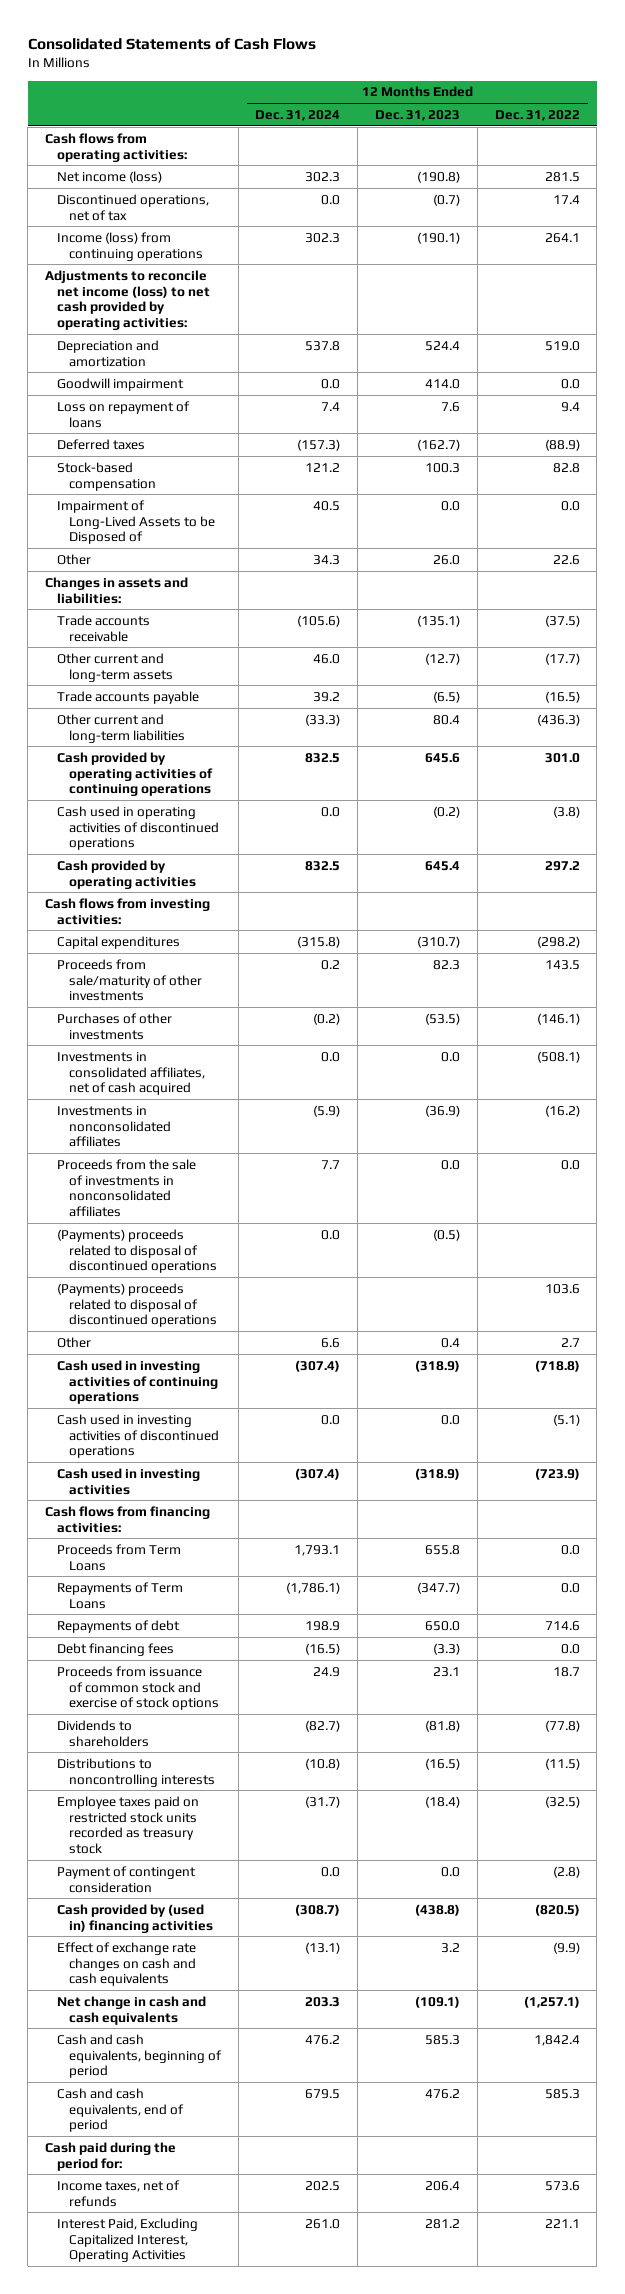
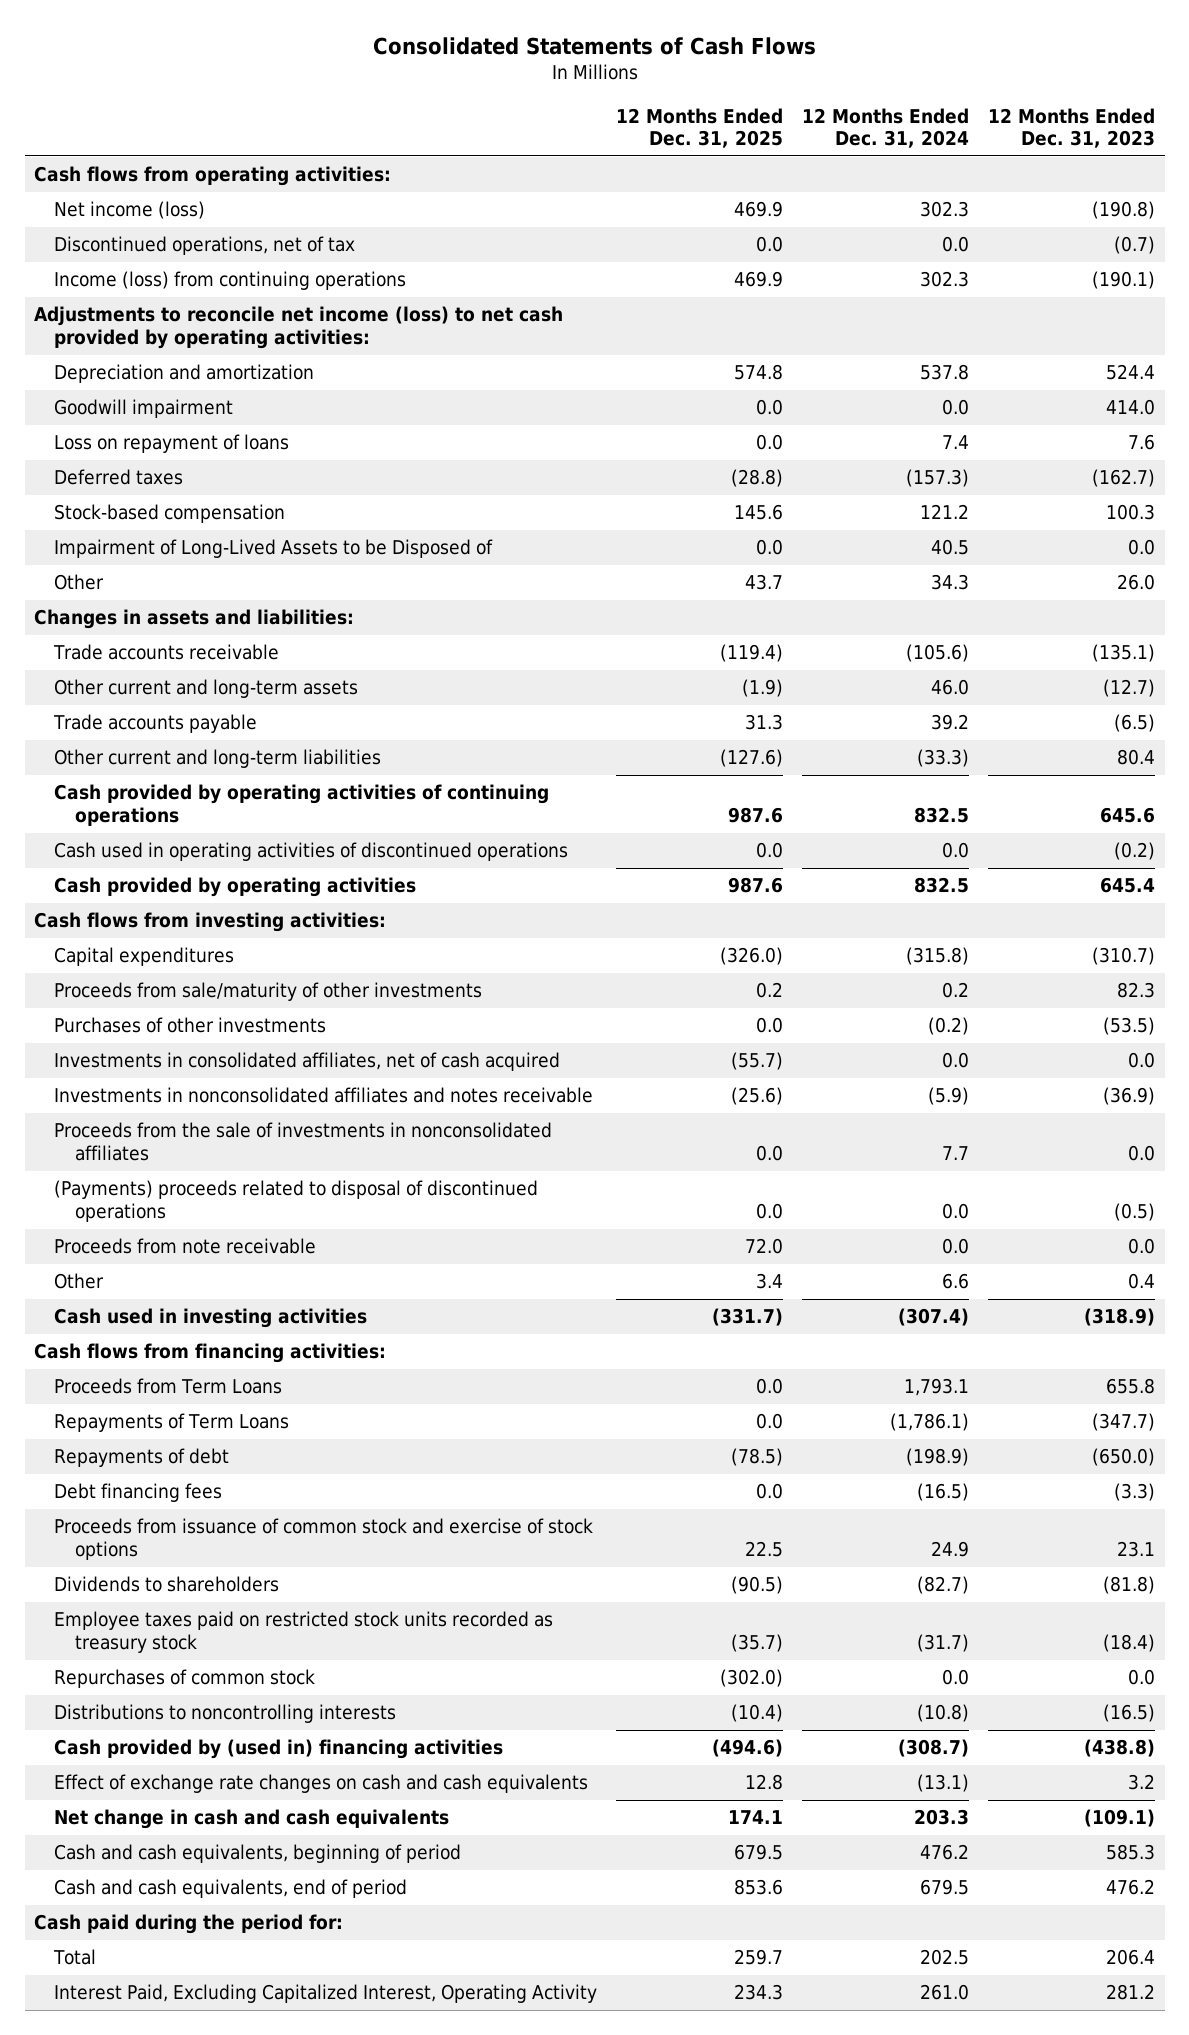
- | 12 Months Ended Dec. 31, 2024 | 12 Months Ended Dec. 31, 2023 | 12 Months Ended Dec. 31, 2022
+ | 12 Months Ended Dec. 31, 2025 | 12 Months Ended Dec. 31, 2024 | 12 Months Ended Dec. 31, 2023
- Investments in nonconsolidated affiliates | (5.9) | (36.9) | (16.2)
+ Investments in nonconsolidated affiliates and notes receivable | (25.6) | (5.9) | (36.9)
- (Payments) proceeds related to disposal of discontinued operations | | | 103.6
+ Proceeds from note receivable | 72.0 | 0.0 | 0.0
- Cash used in investing activities of continuing operations | (307.4) | (318.9) | (718.8)
- Cash used in investing activities of discontinued operations | 0.0 | 0.0 | (5.1)
- Repayments of debt | 198.9 | 650.0 | 714.6
+ Repayments of debt | (78.5) | (198.9) | (650.0)
- Payment of contingent consideration | 0.0 | 0.0 | (2.8)
+ Repurchases of common stock | (302.0) | 0.0 | 0.0
moved down: Distributions to noncontrolling interests | (10.4) | (10.8) | (16.5)
- Income taxes, net of refunds | 202.5 | 206.4 | 573.6
- Interest Paid, Excluding Capitalized Interest, Operating Activities | 261.0 | 281.2 | 221.1
+ Total | 259.7 | 202.5 | 206.4
+ Interest Paid, Excluding Capitalized Interest, Operating Activity | 234.3 | 261.0 | 281.2

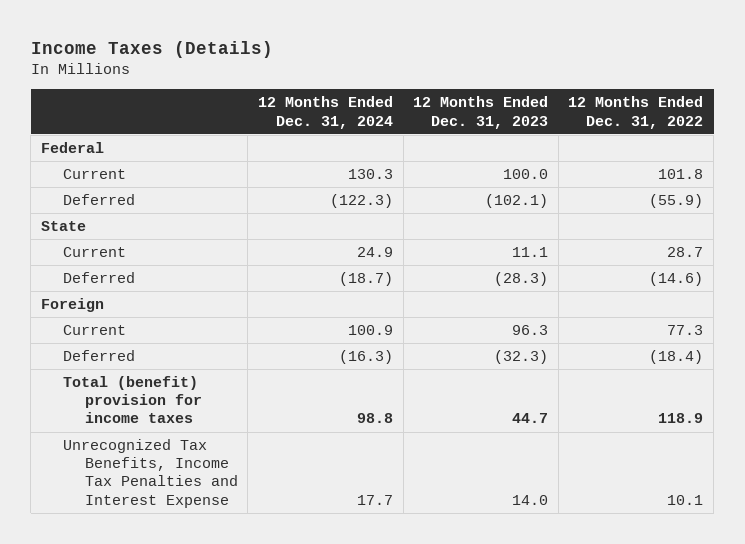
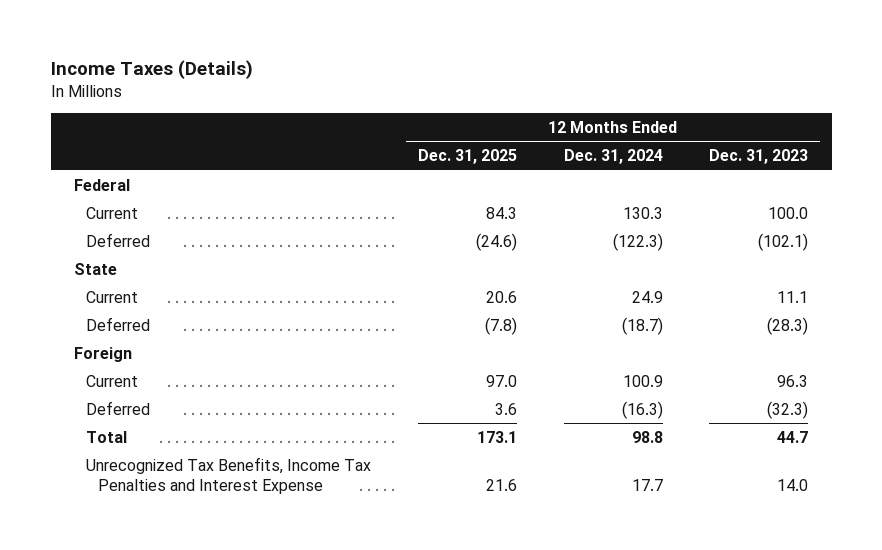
- | 12 Months Ended Dec. 31, 2024 | 12 Months Ended Dec. 31, 2023 | 12 Months Ended Dec. 31, 2022
+ | 12 Months Ended Dec. 31, 2025 | 12 Months Ended Dec. 31, 2024 | 12 Months Ended Dec. 31, 2023
- Total (benefit) provision for income taxes | 98.8 | 44.7 | 118.9
+ Total | 173.1 | 98.8 | 44.7

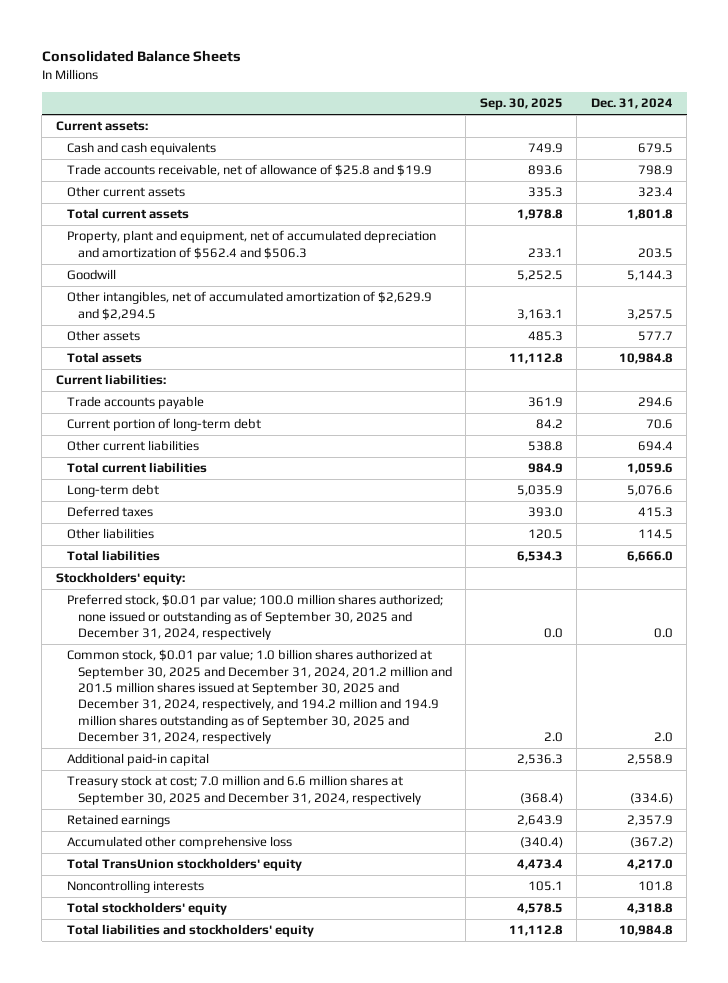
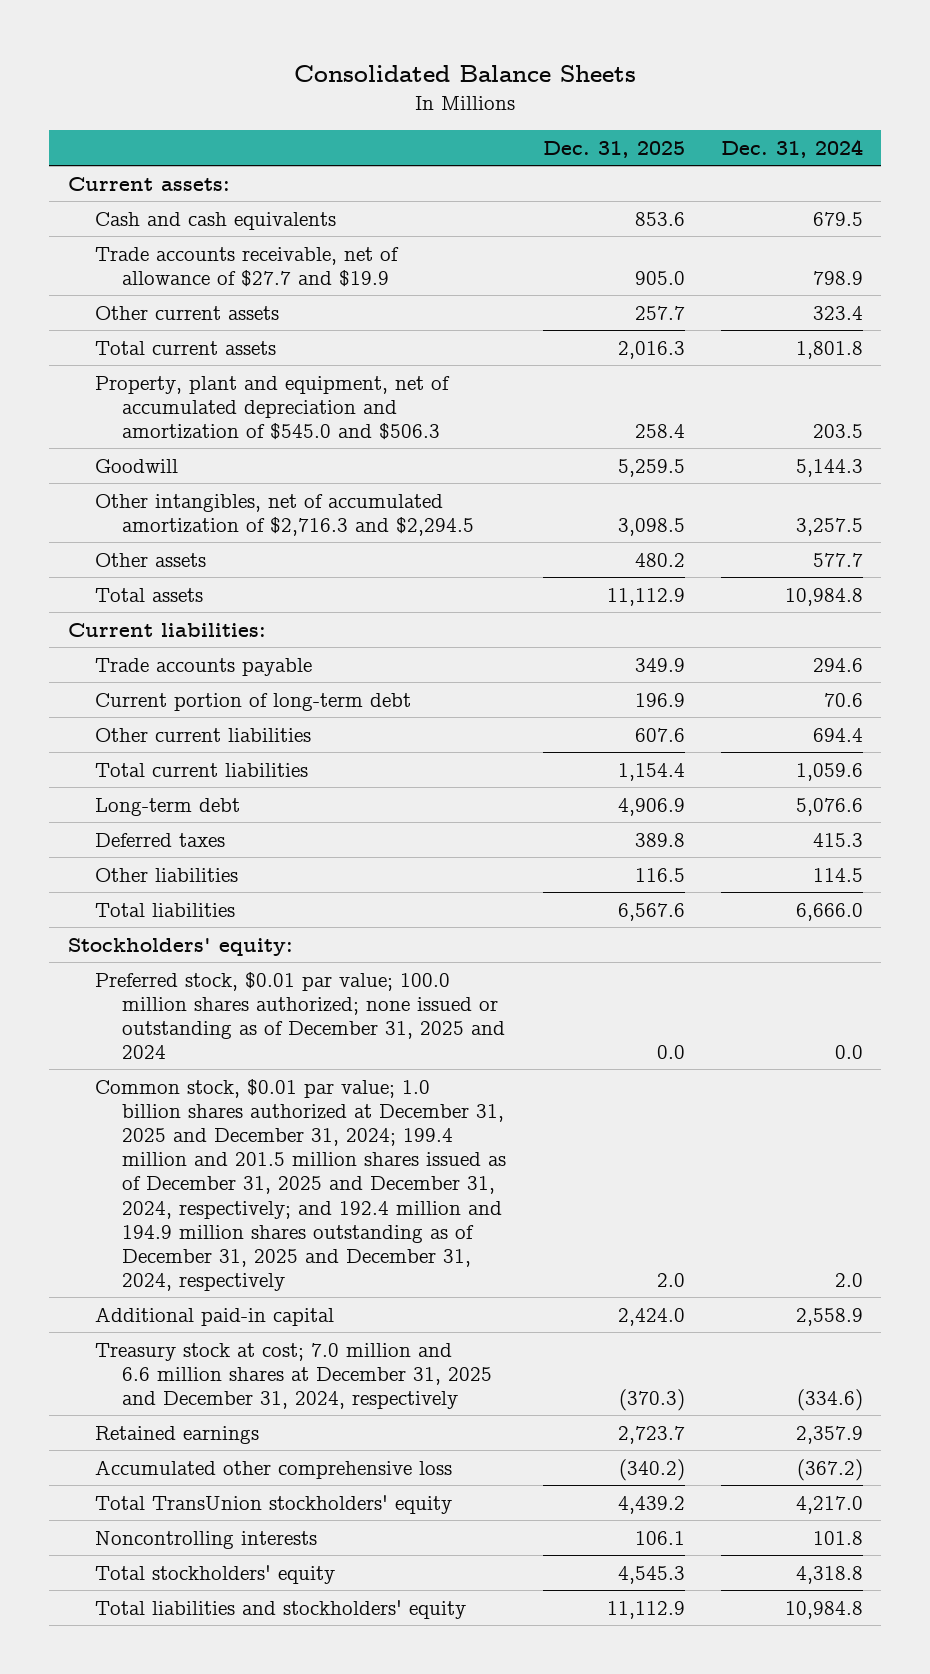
- | Sep. 30, 2025 | Dec. 31, 2024
+ | Dec. 31, 2025 | Dec. 31, 2024
- Trade accounts receivable, net of allowance of $25.8 and $19.9 | 893.6 | 798.9
+ Trade accounts receivable, net of allowance of $27.7 and $19.9 | 905.0 | 798.9
- Property, plant and equipment, net of accumulated depreciation and amortization of $562.4 and $506.3 | 233.1 | 203.5
+ Property, plant and equipment, net of accumulated depreciation and amortization of $545.0 and $506.3 | 258.4 | 203.5
- Other intangibles, net of accumulated amortization of $2,629.9 and $2,294.5 | 3,163.1 | 3,257.5
+ Other intangibles, net of accumulated amortization of $2,716.3 and $2,294.5 | 3,098.5 | 3,257.5
- Preferred stock, $0.01 par value; 100.0 million shares authorized; none issued or outstanding as of September 30, 2025 and December 31, 2024, respectively | 0.0 | 0.0
- Common stock, $0.01 par value; 1.0 billion shares authorized at September 30, 2025 and December 31, 2024, 201.2 million and 201.5 million shares issued at September 30, 2025 and December 31, 2024, respectively, and 194.2 million and 194.9 million shares outstanding as of September 30, 2025 and December 31, 2024, respectively | 2.0 | 2.0
+ Preferred stock, $0.01 par value; 100.0 million shares authorized; none issued or outstanding as of December 31, 2025 and 2024 | 0.0 | 0.0
+ Common stock, $0.01 par value; 1.0 billion shares authorized at December 31, 2025 and December 31, 2024; 199.4 million and 201.5 million shares issued as of December 31, 2025 and December 31, 2024, respectively; and 192.4 million and 194.9 million shares outstanding as of December 31, 2025 and December 31, 2024, respectively | 2.0 | 2.0
- Treasury stock at cost; 7.0 million and 6.6 million shares at September 30, 2025 and December 31, 2024, respectively | (368.4) | (334.6)
+ Treasury stock at cost; 7.0 million and 6.6 million shares at December 31, 2025 and December 31, 2024, respectively | (370.3) | (334.6)

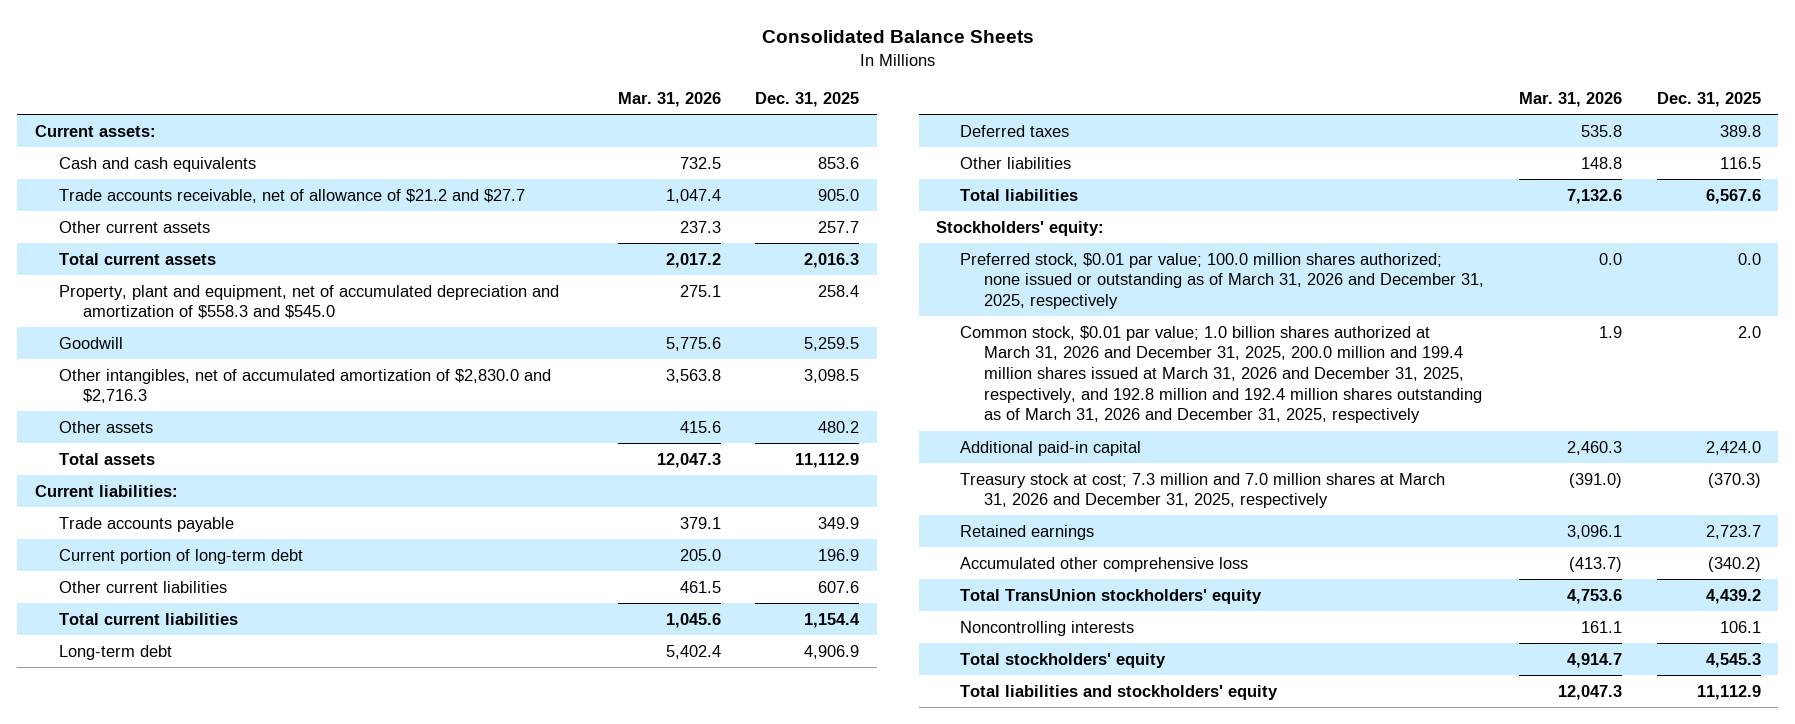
- | Dec. 31, 2025 | Dec. 31, 2024
+ | Mar. 31, 2026 | Dec. 31, 2025
- Trade accounts receivable, net of allowance of $27.7 and $19.9 | 905.0 | 798.9
+ Trade accounts receivable, net of allowance of $21.2 and $27.7 | 1,047.4 | 905.0
- Property, plant and equipment, net of accumulated depreciation and amortization of $545.0 and $506.3 | 258.4 | 203.5
+ Property, plant and equipment, net of accumulated depreciation and amortization of $558.3 and $545.0 | 275.1 | 258.4
- Other intangibles, net of accumulated amortization of $2,716.3 and $2,294.5 | 3,098.5 | 3,257.5
+ Other intangibles, net of accumulated amortization of $2,830.0 and $2,716.3 | 3,563.8 | 3,098.5
- Preferred stock, $0.01 par value; 100.0 million shares authorized; none issued or outstanding as of December 31, 2025 and 2024 | 0.0 | 0.0
- Common stock, $0.01 par value; 1.0 billion shares authorized at December 31, 2025 and December 31, 2024; 199.4 million and 201.5 million shares issued as of December 31, 2025 and December 31, 2024, respectively; and 192.4 million and 194.9 million shares outstanding as of December 31, 2025 and December 31, 2024, respectively | 2.0 | 2.0
+ Preferred stock, $0.01 par value; 100.0 million shares authorized; none issued or outstanding as of March 31, 2026 and December 31, 2025, respectively | 0.0 | 0.0
+ Common stock, $0.01 par value; 1.0 billion shares authorized at March 31, 2026 and December 31, 2025, 200.0 million and 199.4 million shares issued at March 31, 2026 and December 31, 2025, respectively, and 192.8 million and 192.4 million shares outstanding as of March 31, 2026 and December 31, 2025, respectively | 1.9 | 2.0
- Treasury stock at cost; 7.0 million and 6.6 million shares at December 31, 2025 and December 31, 2024, respectively | (370.3) | (334.6)
+ Treasury stock at cost; 7.3 million and 7.0 million shares at March 31, 2026 and December 31, 2025, respectively | (391.0) | (370.3)

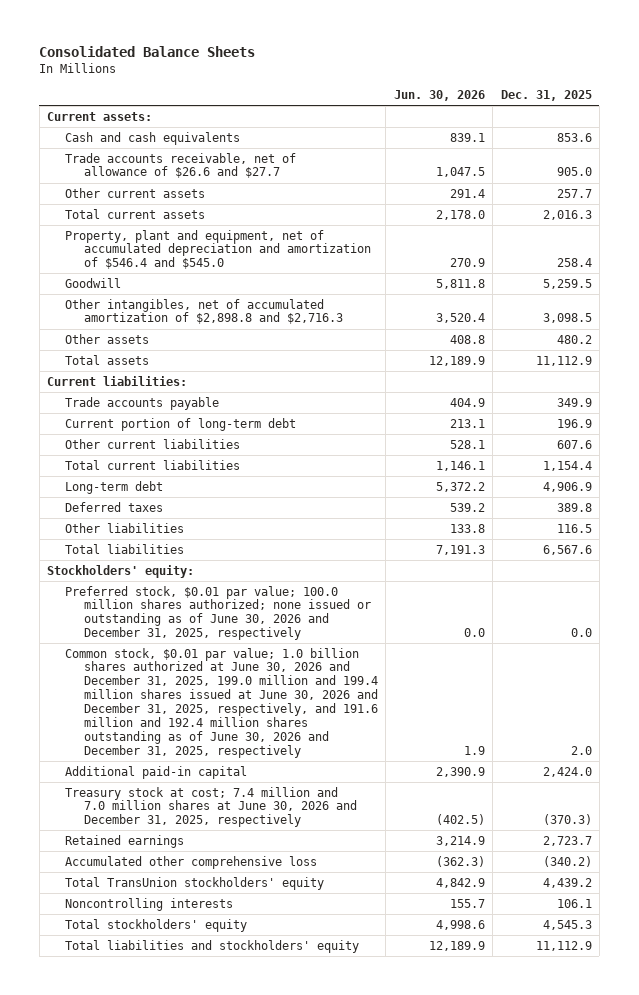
- | Mar. 31, 2026 | Dec. 31, 2025
+ | Jun. 30, 2026 | Dec. 31, 2025
- Trade accounts receivable, net of allowance of $21.2 and $27.7 | 1,047.4 | 905.0
+ Trade accounts receivable, net of allowance of $26.6 and $27.7 | 1,047.5 | 905.0
- Property, plant and equipment, net of accumulated depreciation and amortization of $558.3 and $545.0 | 275.1 | 258.4
+ Property, plant and equipment, net of accumulated depreciation and amortization of $546.4 and $545.0 | 270.9 | 258.4
- Other intangibles, net of accumulated amortization of $2,830.0 and $2,716.3 | 3,563.8 | 3,098.5
+ Other intangibles, net of accumulated amortization of $2,898.8 and $2,716.3 | 3,520.4 | 3,098.5
- Preferred stock, $0.01 par value; 100.0 million shares authorized; none issued or outstanding as of March 31, 2026 and December 31, 2025, respectively | 0.0 | 0.0
- Common stock, $0.01 par value; 1.0 billion shares authorized at March 31, 2026 and December 31, 2025, 200.0 million and 199.4 million shares issued at March 31, 2026 and December 31, 2025, respectively, and 192.8 million and 192.4 million shares outstanding as of March 31, 2026 and December 31, 2025, respectively | 1.9 | 2.0
+ Preferred stock, $0.01 par value; 100.0 million shares authorized; none issued or outstanding as of June 30, 2026 and December 31, 2025, respectively | 0.0 | 0.0
+ Common stock, $0.01 par value; 1.0 billion shares authorized at June 30, 2026 and December 31, 2025, 199.0 million and 199.4 million shares issued at June 30, 2026 and December 31, 2025, respectively, and 191.6 million and 192.4 million shares outstanding as of June 30, 2026 and December 31, 2025, respectively | 1.9 | 2.0
- Treasury stock at cost; 7.3 million and 7.0 million shares at March 31, 2026 and December 31, 2025, respectively | (391.0) | (370.3)
+ Treasury stock at cost; 7.4 million and 7.0 million shares at June 30, 2026 and December 31, 2025, respectively | (402.5) | (370.3)

